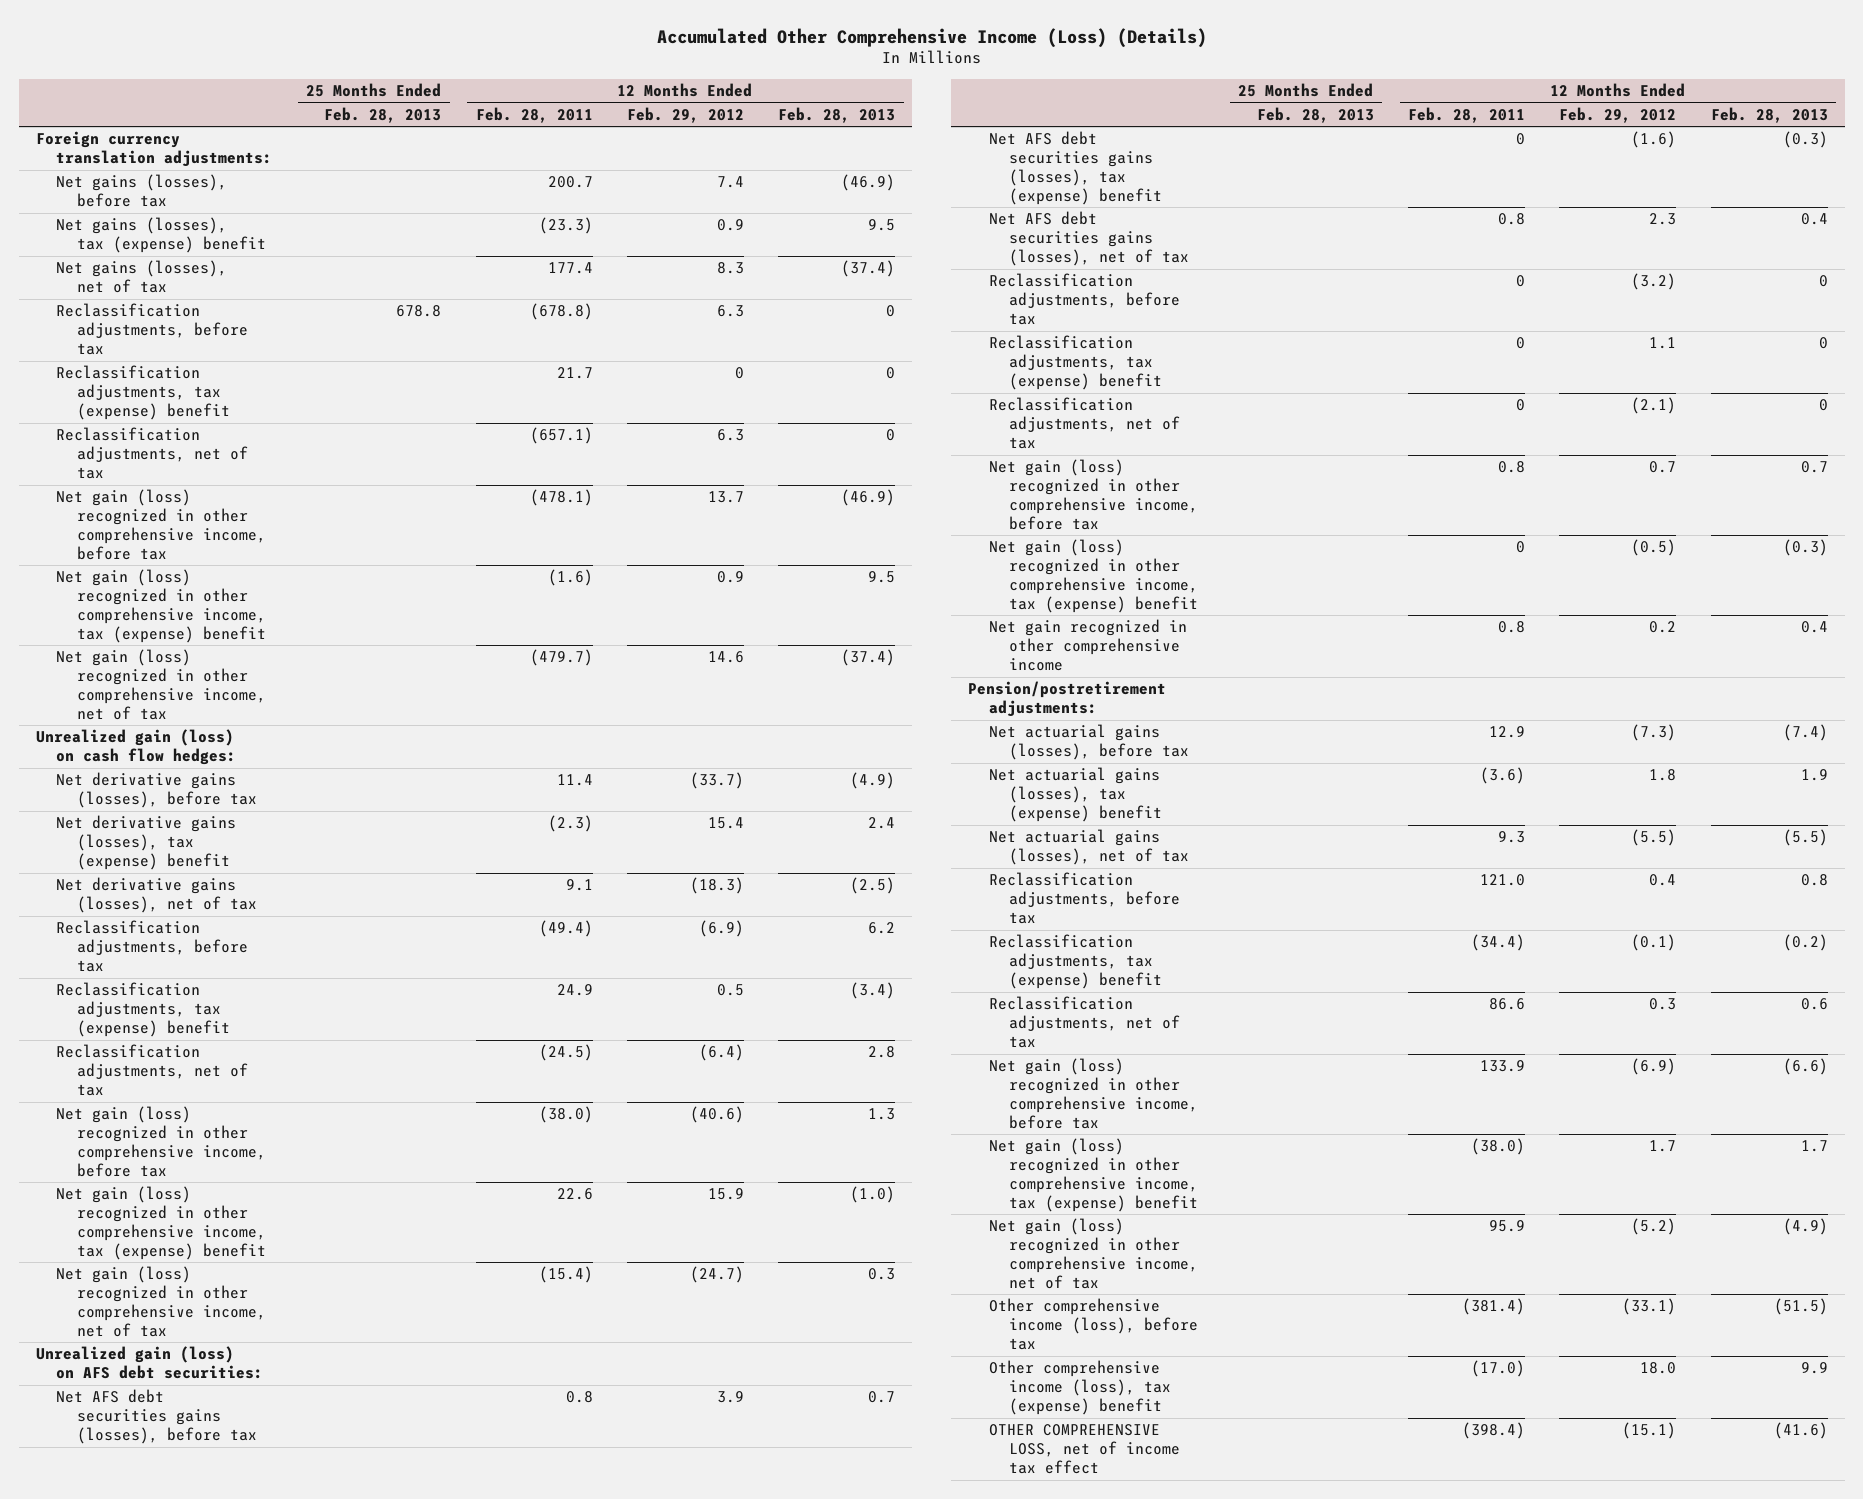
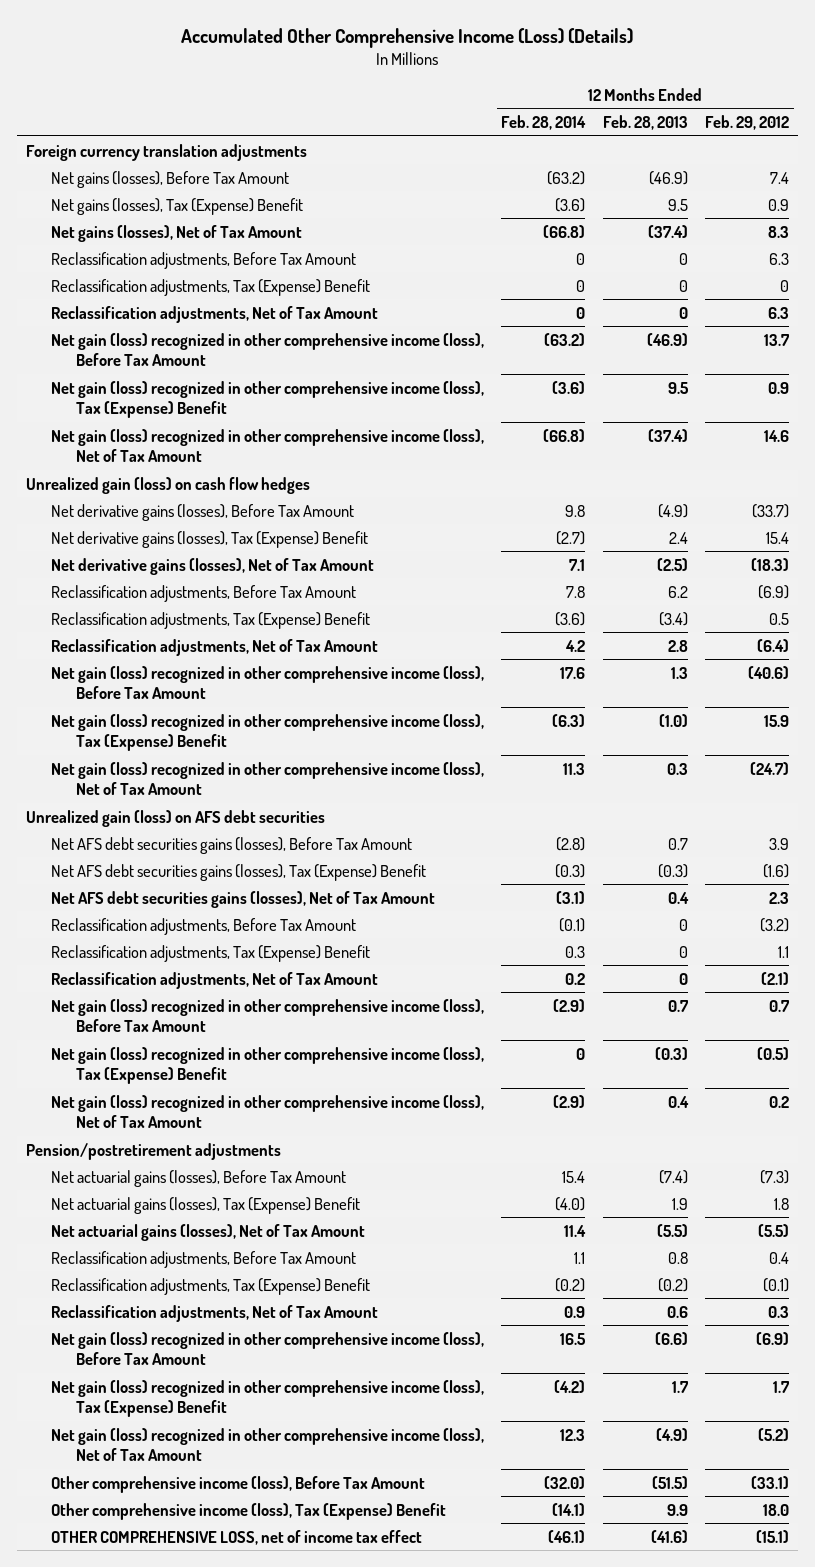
- | 25 Months Ended Feb. 28, 2013 | 12 Months Ended Feb. 28, 2011 | 12 Months Ended Feb. 29, 2012 | 12 Months Ended Feb. 28, 2013
+ | 12 Months Ended Feb. 28, 2014 | 12 Months Ended Feb. 28, 2013 | 12 Months Ended Feb. 29, 2012
- Foreign currency translation adjustments:
- Net gains (losses), before tax | | 200.7 | 7.4 | (46.9)
- Net gains (losses), tax (expense) benefit | | (23.3) | 0.9 | 9.5
- Net gains (losses), net of tax | | 177.4 | 8.3 | (37.4)
- Reclassification adjustments, before tax | 678.8 | (678.8) | 6.3 | 0
- Reclassification adjustments, tax (expense) benefit | | 21.7 | 0 | 0
- Reclassification adjustments, net of tax | | (657.1) | 6.3 | 0
- Net gain (loss) recognized in other comprehensive income, before tax | | (478.1) | 13.7 | (46.9)
- Net gain (loss) recognized in other comprehensive income, tax (expense) benefit | | (1.6) | 0.9 | 9.5
- Net gain (loss) recognized in other comprehensive income, net of tax | | (479.7) | 14.6 | (37.4)
- Unrealized gain (loss) on cash flow hedges:
- Net derivative gains (losses), before tax | | 11.4 | (33.7) | (4.9)
- Net derivative gains (losses), tax (expense) benefit | | (2.3) | 15.4 | 2.4
- Net derivative gains (losses), net of tax | | 9.1 | (18.3) | (2.5)
- Reclassification adjustments, before tax | | (49.4) | (6.9) | 6.2
- Reclassification adjustments, tax (expense) benefit | | 24.9 | 0.5 | (3.4)
- Reclassification adjustments, net of tax | | (24.5) | (6.4) | 2.8
- Net gain (loss) recognized in other comprehensive income, before tax | | (38.0) | (40.6) | 1.3
- Net gain (loss) recognized in other comprehensive income, tax (expense) benefit | | 22.6 | 15.9 | (1.0)
- Net gain (loss) recognized in other comprehensive income, net of tax | | (15.4) | (24.7) | 0.3
- Unrealized gain (loss) on AFS debt securities:
- Net AFS debt securities gains (losses), before tax | | 0.8 | 3.9 | 0.7
- Net AFS debt securities gains (losses), tax (expense) benefit | | 0 | (1.6) | (0.3)
- Net AFS debt securities gains (losses), net of tax | | 0.8 | 2.3 | 0.4
- Reclassification adjustments, before tax | | 0 | (3.2) | 0
- Reclassification adjustments, tax (expense) benefit | | 0 | 1.1 | 0
- Reclassification adjustments, net of tax | | 0 | (2.1) | 0
- Net gain (loss) recognized in other comprehensive income, before tax | | 0.8 | 0.7 | 0.7
- Net gain (loss) recognized in other comprehensive income, tax (expense) benefit | | 0 | (0.5) | (0.3)
- Net gain recognized in other comprehensive income | | 0.8 | 0.2 | 0.4
- Pension/postretirement adjustments:
- Net actuarial gains (losses), before tax | | 12.9 | (7.3) | (7.4)
- Net actuarial gains (losses), tax (expense) benefit | | (3.6) | 1.8 | 1.9
- Net actuarial gains (losses), net of tax | | 9.3 | (5.5) | (5.5)
- Reclassification adjustments, before tax | | 121.0 | 0.4 | 0.8
- Reclassification adjustments, tax (expense) benefit | | (34.4) | (0.1) | (0.2)
- Reclassification adjustments, net of tax | | 86.6 | 0.3 | 0.6
- Net gain (loss) recognized in other comprehensive income, before tax | | 133.9 | (6.9) | (6.6)
- Net gain (loss) recognized in other comprehensive income, tax (expense) benefit | | (38.0) | 1.7 | 1.7
- Net gain (loss) recognized in other comprehensive income, net of tax | | 95.9 | (5.2) | (4.9)
- Other comprehensive income (loss), before tax | | (381.4) | (33.1) | (51.5)
- Other comprehensive income (loss), tax (expense) benefit | | (17.0) | 18.0 | 9.9
+ Foreign currency translation adjustments
+ Net gains (losses), Before Tax Amount | (63.2) | (46.9) | 7.4
+ Net gains (losses), Tax (Expense) Benefit | (3.6) | 9.5 | 0.9
+ Net gains (losses), Net of Tax Amount | (66.8) | (37.4) | 8.3
+ Reclassification adjustments, Before Tax Amount | 0 | 0 | 6.3
+ Reclassification adjustments, Tax (Expense) Benefit | 0 | 0 | 0
+ Reclassification adjustments, Net of Tax Amount | 0 | 0 | 6.3
+ Net gain (loss) recognized in other comprehensive income (loss), Before Tax Amount | (63.2) | (46.9) | 13.7
+ Net gain (loss) recognized in other comprehensive income (loss), Tax (Expense) Benefit | (3.6) | 9.5 | 0.9
+ Net gain (loss) recognized in other comprehensive income (loss), Net of Tax Amount | (66.8) | (37.4) | 14.6
+ Unrealized gain (loss) on cash flow hedges
+ Net derivative gains (losses), Before Tax Amount | 9.8 | (4.9) | (33.7)
+ Net derivative gains (losses), Tax (Expense) Benefit | (2.7) | 2.4 | 15.4
+ Net derivative gains (losses), Net of Tax Amount | 7.1 | (2.5) | (18.3)
+ Reclassification adjustments, Before Tax Amount | 7.8 | 6.2 | (6.9)
+ Reclassification adjustments, Tax (Expense) Benefit | (3.6) | (3.4) | 0.5
+ Reclassification adjustments, Net of Tax Amount | 4.2 | 2.8 | (6.4)
+ Net gain (loss) recognized in other comprehensive income (loss), Before Tax Amount | 17.6 | 1.3 | (40.6)
+ Net gain (loss) recognized in other comprehensive income (loss), Tax (Expense) Benefit | (6.3) | (1.0) | 15.9
+ Net gain (loss) recognized in other comprehensive income (loss), Net of Tax Amount | 11.3 | 0.3 | (24.7)
+ Unrealized gain (loss) on AFS debt securities
+ Net AFS debt securities gains (losses), Before Tax Amount | (2.8) | 0.7 | 3.9
+ Net AFS debt securities gains (losses), Tax (Expense) Benefit | (0.3) | (0.3) | (1.6)
+ Net AFS debt securities gains (losses), Net of Tax Amount | (3.1) | 0.4 | 2.3
+ Reclassification adjustments, Before Tax Amount | (0.1) | 0 | (3.2)
+ Reclassification adjustments, Tax (Expense) Benefit | 0.3 | 0 | 1.1
+ Reclassification adjustments, Net of Tax Amount | 0.2 | 0 | (2.1)
+ Net gain (loss) recognized in other comprehensive income (loss), Before Tax Amount | (2.9) | 0.7 | 0.7
+ Net gain (loss) recognized in other comprehensive income (loss), Tax (Expense) Benefit | 0 | (0.3) | (0.5)
+ Net gain (loss) recognized in other comprehensive income (loss), Net of Tax Amount | (2.9) | 0.4 | 0.2
+ Pension/postretirement adjustments
+ Net actuarial gains (losses), Before Tax Amount | 15.4 | (7.4) | (7.3)
+ Net actuarial gains (losses), Tax (Expense) Benefit | (4.0) | 1.9 | 1.8
+ Net actuarial gains (losses), Net of Tax Amount | 11.4 | (5.5) | (5.5)
+ Reclassification adjustments, Before Tax Amount | 1.1 | 0.8 | 0.4
+ Reclassification adjustments, Tax (Expense) Benefit | (0.2) | (0.2) | (0.1)
+ Reclassification adjustments, Net of Tax Amount | 0.9 | 0.6 | 0.3
+ Net gain (loss) recognized in other comprehensive income (loss), Before Tax Amount | 16.5 | (6.6) | (6.9)
+ Net gain (loss) recognized in other comprehensive income (loss), Tax (Expense) Benefit | (4.2) | 1.7 | 1.7
+ Net gain (loss) recognized in other comprehensive income (loss), Net of Tax Amount | 12.3 | (4.9) | (5.2)
+ Other comprehensive income (loss), Before Tax Amount | (32.0) | (51.5) | (33.1)
+ Other comprehensive income (loss), Tax (Expense) Benefit | (14.1) | 9.9 | 18.0

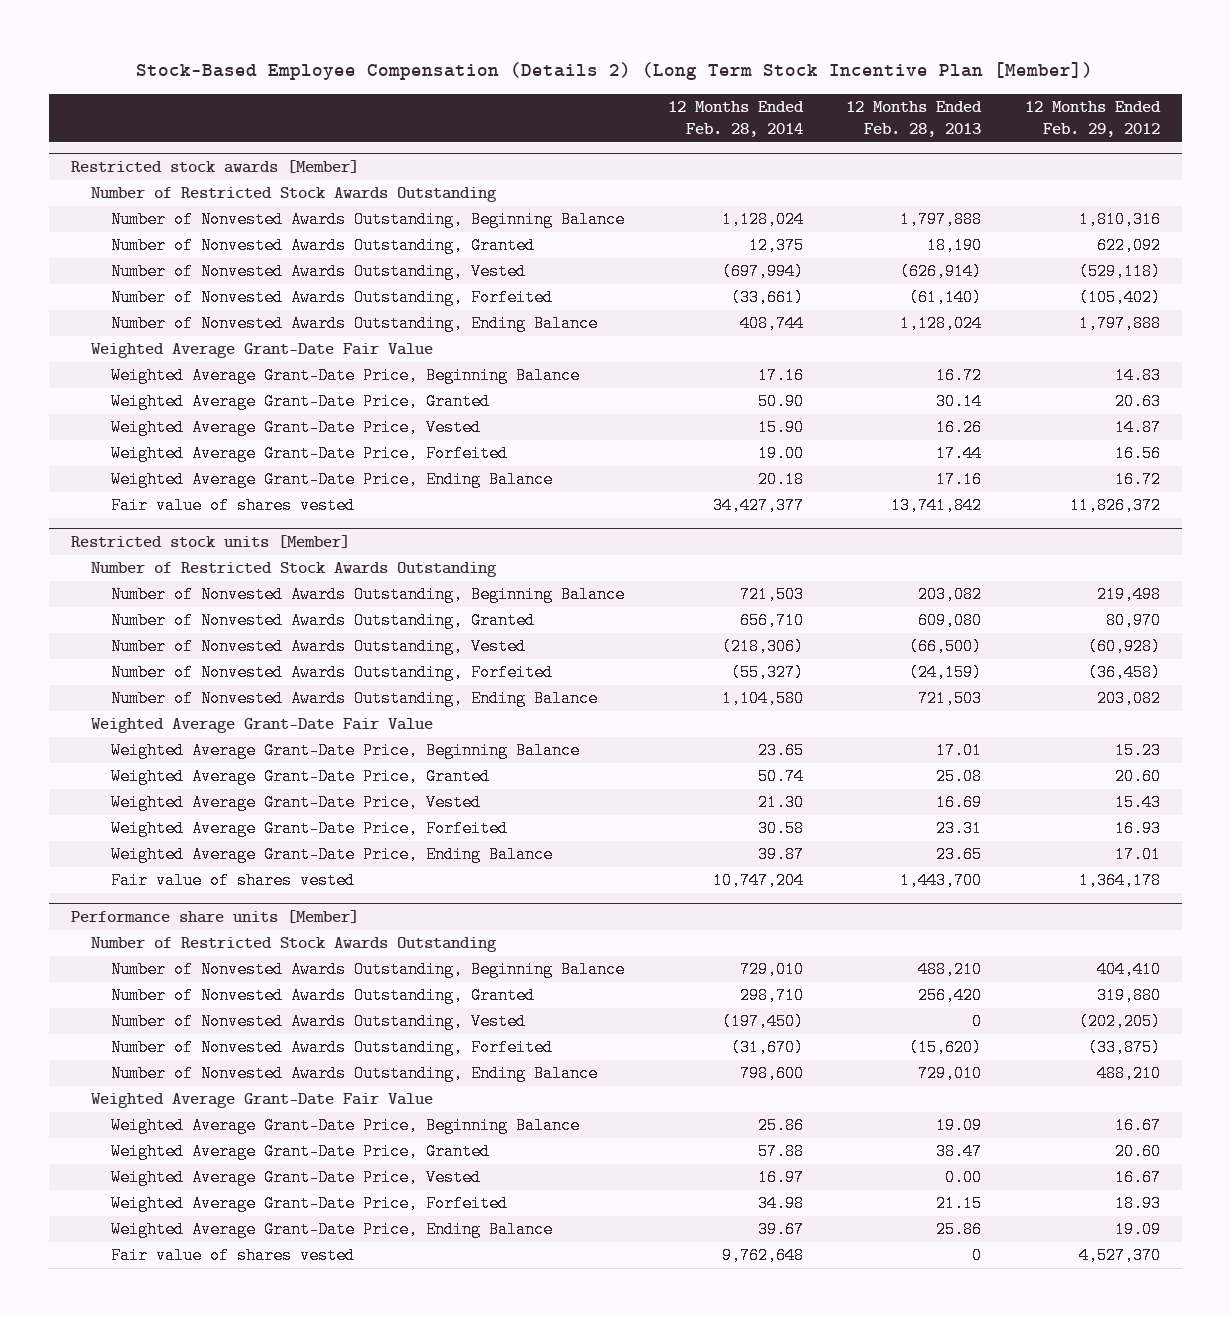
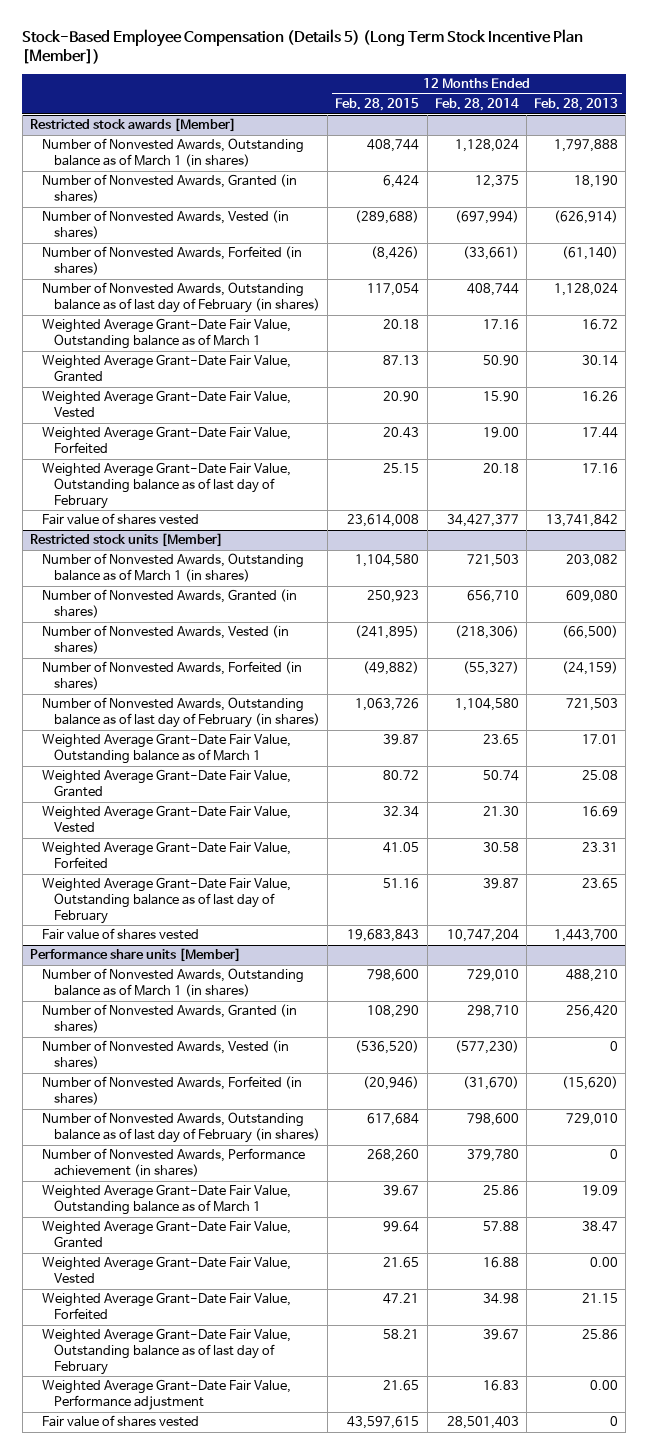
- Stock-Based Employee Compensation (Details 2) (Long Term Stock Incentive Plan [Member])
+ Stock-Based Employee Compensation (Details 5) (Long Term Stock Incentive Plan [Member])
- | 12 Months Ended Feb. 28, 2014 | 12 Months Ended Feb. 28, 2013 | 12 Months Ended Feb. 29, 2012
+ | 12 Months Ended Feb. 28, 2015 | 12 Months Ended Feb. 28, 2014 | 12 Months Ended Feb. 28, 2013
@ Restricted stock awards [Member]
- Number of Restricted Stock Awards Outstanding
- Number of Nonvested Awards Outstanding, Beginning Balance | 1,128,024 | 1,797,888 | 1,810,316
- Number of Nonvested Awards Outstanding, Granted | 12,375 | 18,190 | 622,092
- Number of Nonvested Awards Outstanding, Vested | (697,994) | (626,914) | (529,118)
- Number of Nonvested Awards Outstanding, Forfeited | (33,661) | (61,140) | (105,402)
- Number of Nonvested Awards Outstanding, Ending Balance | 408,744 | 1,128,024 | 1,797,888
- Weighted Average Grant-Date Fair Value
- Weighted Average Grant-Date Price, Beginning Balance | 17.16 | 16.72 | 14.83
- Weighted Average Grant-Date Price, Granted | 50.90 | 30.14 | 20.63
- Weighted Average Grant-Date Price, Vested | 15.90 | 16.26 | 14.87
- Weighted Average Grant-Date Price, Forfeited | 19.00 | 17.44 | 16.56
- Weighted Average Grant-Date Price, Ending Balance | 20.18 | 17.16 | 16.72
+ Number of Nonvested Awards, Outstanding balance as of March 1 (in shares) | 408,744 | 1,128,024 | 1,797,888
+ Number of Nonvested Awards, Granted (in shares) | 6,424 | 12,375 | 18,190
+ Number of Nonvested Awards, Vested (in shares) | (289,688) | (697,994) | (626,914)
+ Number of Nonvested Awards, Forfeited (in shares) | (8,426) | (33,661) | (61,140)
+ Number of Nonvested Awards, Outstanding balance as of last day of February (in shares) | 117,054 | 408,744 | 1,128,024
+ Weighted Average Grant-Date Fair Value, Outstanding balance as of March 1 | 20.18 | 17.16 | 16.72
+ Weighted Average Grant-Date Fair Value, Granted | 87.13 | 50.90 | 30.14
+ Weighted Average Grant-Date Fair Value, Vested | 20.90 | 15.90 | 16.26
+ Weighted Average Grant-Date Fair Value, Forfeited | 20.43 | 19.00 | 17.44
+ Weighted Average Grant-Date Fair Value, Outstanding balance as of last day of February | 25.15 | 20.18 | 17.16
@ Restricted stock units [Member]
- Number of Restricted Stock Awards Outstanding
- Number of Nonvested Awards Outstanding, Beginning Balance | 721,503 | 203,082 | 219,498
- Number of Nonvested Awards Outstanding, Granted | 656,710 | 609,080 | 80,970
- Number of Nonvested Awards Outstanding, Vested | (218,306) | (66,500) | (60,928)
- Number of Nonvested Awards Outstanding, Forfeited | (55,327) | (24,159) | (36,458)
- Number of Nonvested Awards Outstanding, Ending Balance | 1,104,580 | 721,503 | 203,082
- Weighted Average Grant-Date Fair Value
- Weighted Average Grant-Date Price, Beginning Balance | 23.65 | 17.01 | 15.23
- Weighted Average Grant-Date Price, Granted | 50.74 | 25.08 | 20.60
- Weighted Average Grant-Date Price, Vested | 21.30 | 16.69 | 15.43
- Weighted Average Grant-Date Price, Forfeited | 30.58 | 23.31 | 16.93
- Weighted Average Grant-Date Price, Ending Balance | 39.87 | 23.65 | 17.01
+ Number of Nonvested Awards, Outstanding balance as of March 1 (in shares) | 1,104,580 | 721,503 | 203,082
+ Number of Nonvested Awards, Granted (in shares) | 250,923 | 656,710 | 609,080
+ Number of Nonvested Awards, Vested (in shares) | (241,895) | (218,306) | (66,500)
+ Number of Nonvested Awards, Forfeited (in shares) | (49,882) | (55,327) | (24,159)
+ Number of Nonvested Awards, Outstanding balance as of last day of February (in shares) | 1,063,726 | 1,104,580 | 721,503
+ Weighted Average Grant-Date Fair Value, Outstanding balance as of March 1 | 39.87 | 23.65 | 17.01
+ Weighted Average Grant-Date Fair Value, Granted | 80.72 | 50.74 | 25.08
+ Weighted Average Grant-Date Fair Value, Vested | 32.34 | 21.30 | 16.69
+ Weighted Average Grant-Date Fair Value, Forfeited | 41.05 | 30.58 | 23.31
+ Weighted Average Grant-Date Fair Value, Outstanding balance as of last day of February | 51.16 | 39.87 | 23.65
@ Performance share units [Member]
- Number of Restricted Stock Awards Outstanding
- Number of Nonvested Awards Outstanding, Beginning Balance | 729,010 | 488,210 | 404,410
- Number of Nonvested Awards Outstanding, Granted | 298,710 | 256,420 | 319,880
- Number of Nonvested Awards Outstanding, Vested | (197,450) | 0 | (202,205)
- Number of Nonvested Awards Outstanding, Forfeited | (31,670) | (15,620) | (33,875)
- Number of Nonvested Awards Outstanding, Ending Balance | 798,600 | 729,010 | 488,210
- Weighted Average Grant-Date Fair Value
- Weighted Average Grant-Date Price, Beginning Balance | 25.86 | 19.09 | 16.67
- Weighted Average Grant-Date Price, Granted | 57.88 | 38.47 | 20.60
- Weighted Average Grant-Date Price, Vested | 16.97 | 0.00 | 16.67
- Weighted Average Grant-Date Price, Forfeited | 34.98 | 21.15 | 18.93
- Weighted Average Grant-Date Price, Ending Balance | 39.67 | 25.86 | 19.09
- Fair value of shares vested | 9,762,648 | 0 | 4,527,370
+ Number of Nonvested Awards, Outstanding balance as of March 1 (in shares) | 798,600 | 729,010 | 488,210
+ Number of Nonvested Awards, Granted (in shares) | 108,290 | 298,710 | 256,420
+ Number of Nonvested Awards, Vested (in shares) | (536,520) | (577,230) | 0
+ Number of Nonvested Awards, Forfeited (in shares) | (20,946) | (31,670) | (15,620)
+ Number of Nonvested Awards, Outstanding balance as of last day of February (in shares) | 617,684 | 798,600 | 729,010
+ Number of Nonvested Awards, Performance achievement (in shares) | 268,260 | 379,780 | 0
+ Weighted Average Grant-Date Fair Value, Outstanding balance as of March 1 | 39.67 | 25.86 | 19.09
+ Weighted Average Grant-Date Fair Value, Granted | 99.64 | 57.88 | 38.47
+ Weighted Average Grant-Date Fair Value, Vested | 21.65 | 16.88 | 0.00
+ Weighted Average Grant-Date Fair Value, Forfeited | 47.21 | 34.98 | 21.15
+ Weighted Average Grant-Date Fair Value, Outstanding balance as of last day of February | 58.21 | 39.67 | 25.86
+ Weighted Average Grant-Date Fair Value, Performance adjustment | 21.65 | 16.83 | 0.00
+ Fair value of shares vested | 43,597,615 | 28,501,403 | 0

